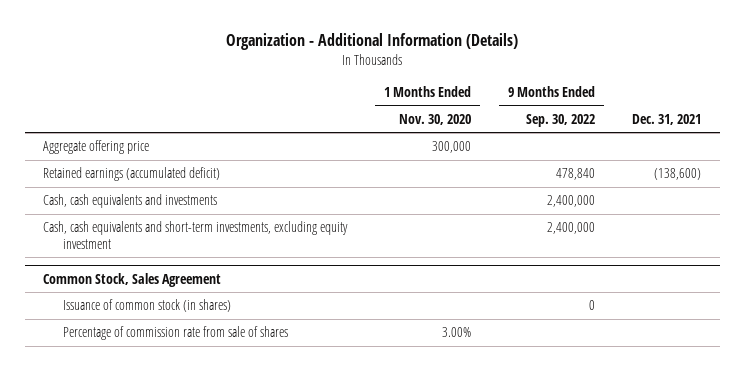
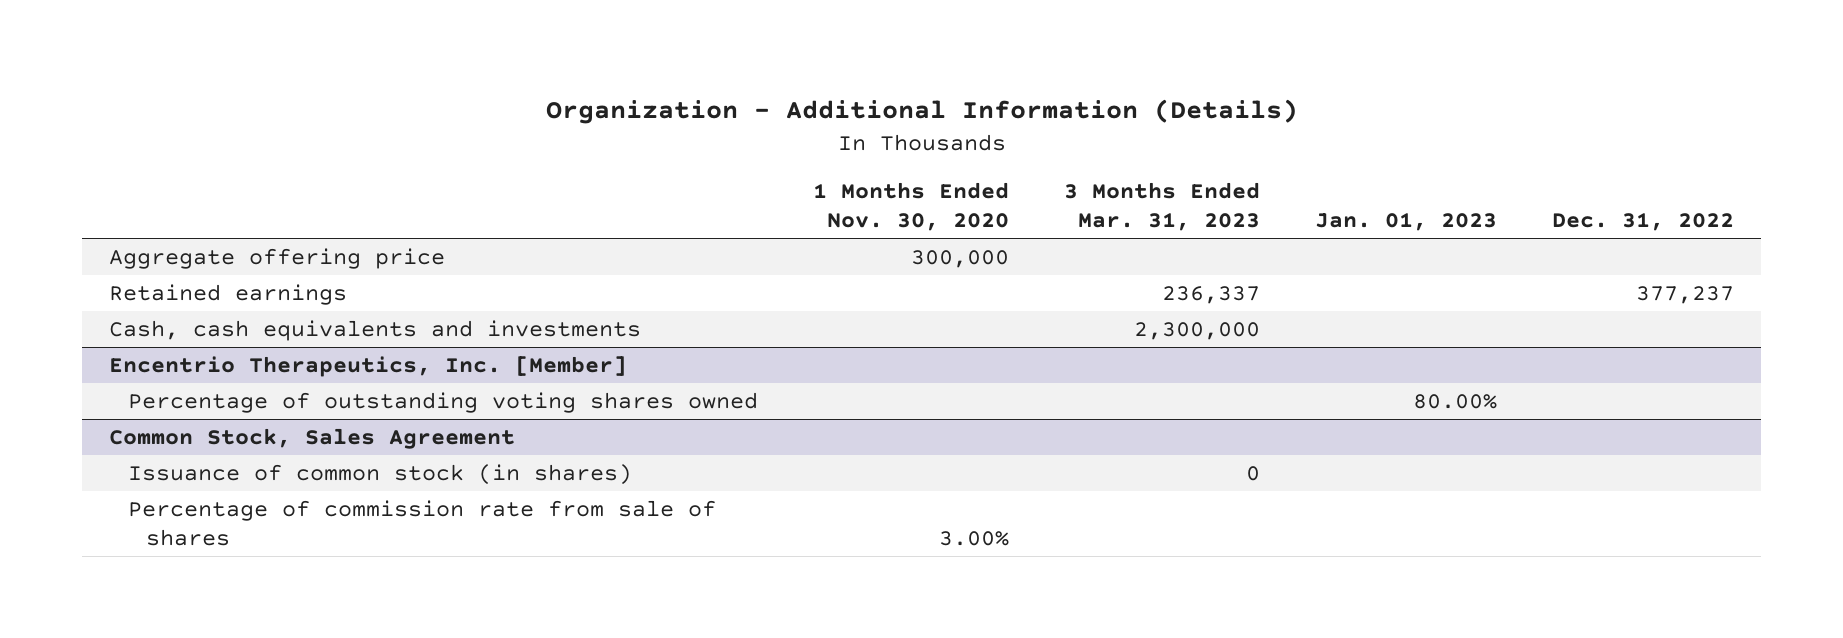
- | 1 Months Ended Nov. 30, 2020 | 9 Months Ended Sep. 30, 2022 | Dec. 31, 2021
+ | 1 Months Ended Nov. 30, 2020 | 3 Months Ended Mar. 31, 2023 | Jan. 01, 2023 | Dec. 31, 2022
- Retained earnings (accumulated deficit) | | 478,840 | (138,600)
+ Retained earnings | | 236,337 | | 377,237
- Cash, cash equivalents and short-term investments, excluding equity investment | | 2,400,000 |
+ Encentrio Therapeutics, Inc. [Member]
+ Percentage of outstanding voting shares owned | | | 80.00% |

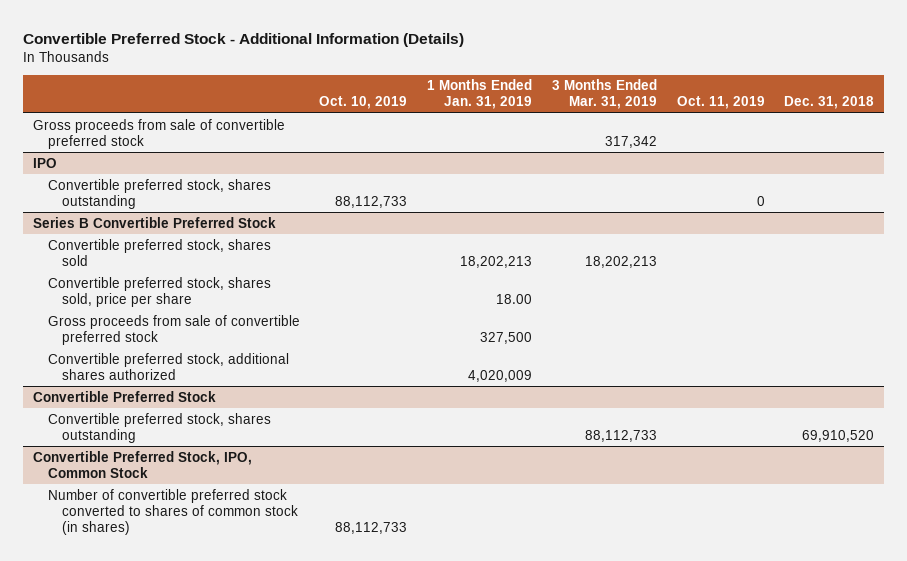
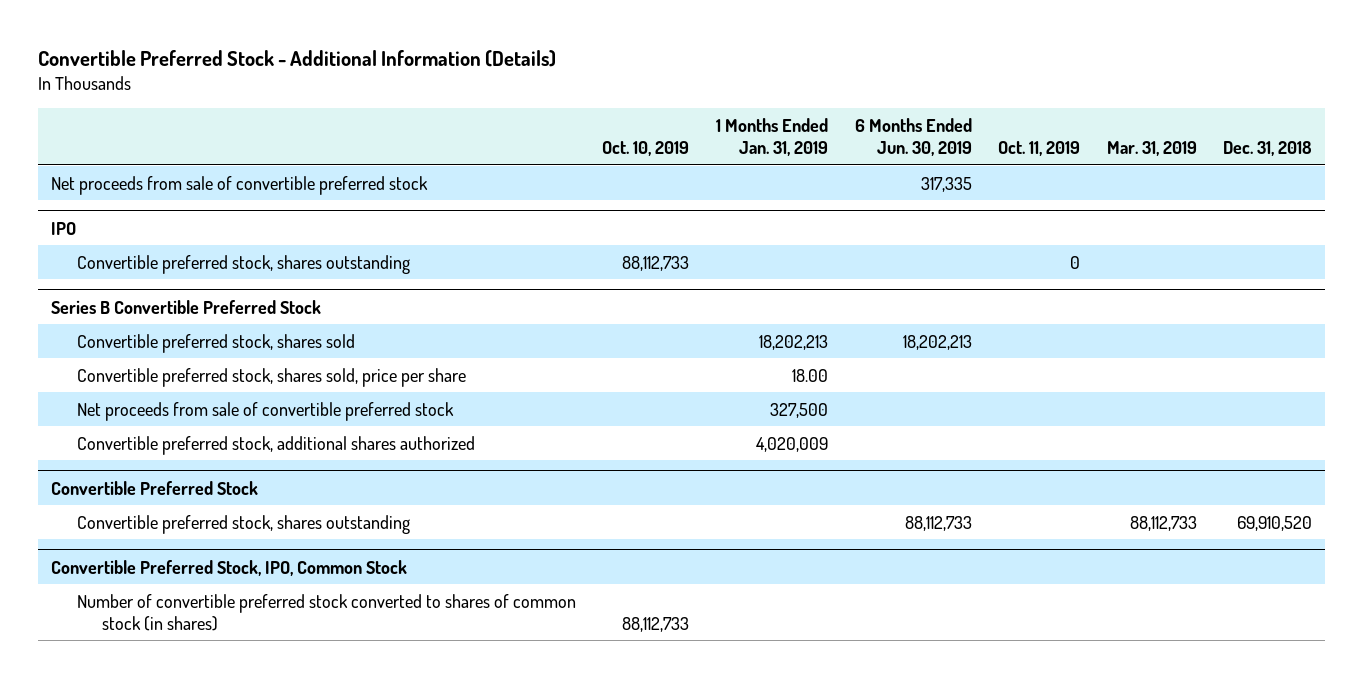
- | Oct. 10, 2019 | 1 Months Ended Jan. 31, 2019 | 3 Months Ended Mar. 31, 2019 | Oct. 11, 2019 | Dec. 31, 2018
+ | Oct. 10, 2019 | 1 Months Ended Jan. 31, 2019 | 6 Months Ended Jun. 30, 2019 | Oct. 11, 2019 | Mar. 31, 2019 | Dec. 31, 2018
- Gross proceeds from sale of convertible preferred stock | | | 317,342 | |
+ Net proceeds from sale of convertible preferred stock | | | 317,335 | | |
@ Series B Convertible Preferred Stock
- Gross proceeds from sale of convertible preferred stock | | 327,500 | | |
+ Net proceeds from sale of convertible preferred stock | | 327,500 | | | |

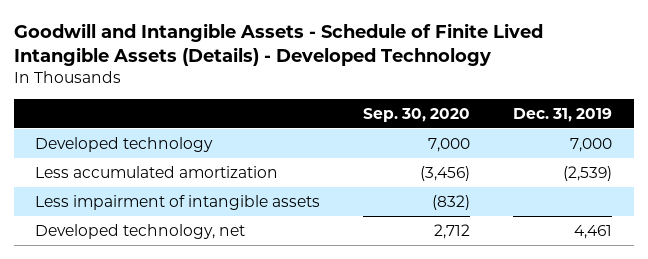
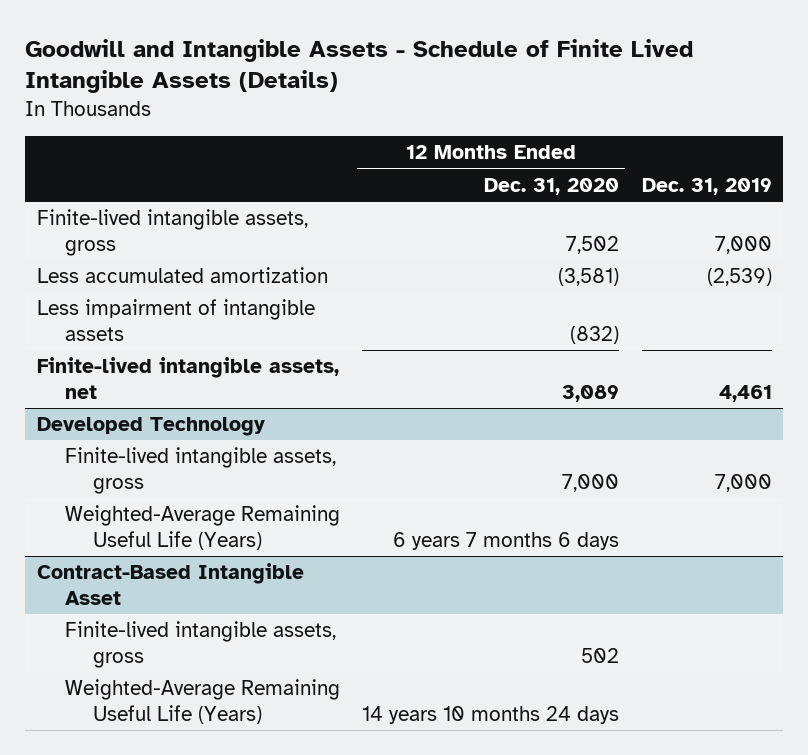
- Goodwill and Intangible Assets - Schedule of Finite Lived Intangible Assets (Details) - Developed Technology
+ Goodwill and Intangible Assets - Schedule of Finite Lived Intangible Assets (Details)
- | Sep. 30, 2020 | Dec. 31, 2019
+ | 12 Months Ended Dec. 31, 2020 | Dec. 31, 2019
- Developed technology | 7,000 | 7,000
+ Finite-lived intangible assets, gross | 7,502 | 7,000
- Developed technology, net | 2,712 | 4,461
+ Finite-lived intangible assets, net | 3,089 | 4,461
+ Developed Technology
+ Finite-lived intangible assets, gross | 7,000 | 7,000
+ Weighted-Average Remaining Useful Life (Years) | 6 years 7 months 6 days |
+ Contract-Based Intangible Asset
+ Finite-lived intangible assets, gross | 502 |
+ Weighted-Average Remaining Useful Life (Years) | 14 years 10 months 24 days |

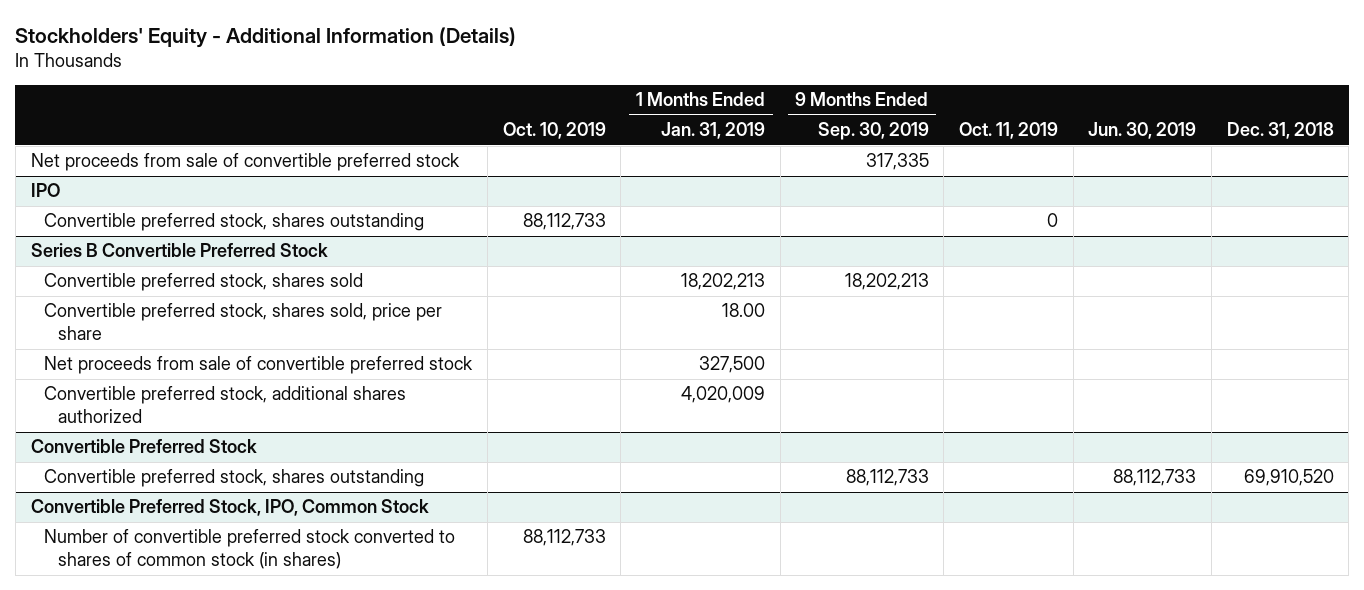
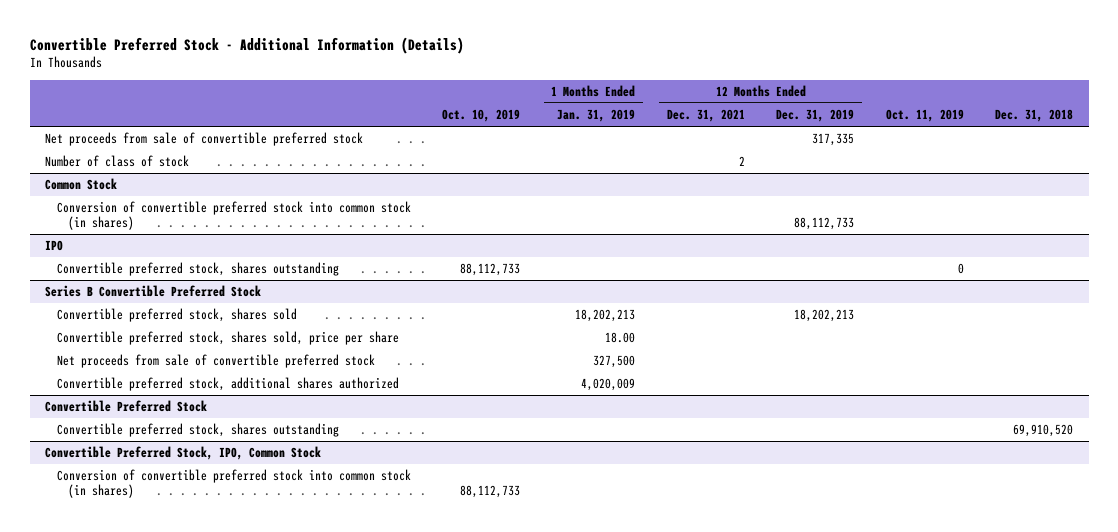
- Stockholders' Equity - Additional Information (Details)
+ Convertible Preferred Stock - Additional Information (Details)
- | Oct. 10, 2019 | 1 Months Ended Jan. 31, 2019 | 9 Months Ended Sep. 30, 2019 | Oct. 11, 2019 | Jun. 30, 2019 | Dec. 31, 2018
+ | Oct. 10, 2019 | 1 Months Ended Jan. 31, 2019 | 12 Months Ended Dec. 31, 2021 | 12 Months Ended Dec. 31, 2019 | Oct. 11, 2019 | Dec. 31, 2018
+ Number of class of stock | | | 2 | | |
+ Common Stock
+ Conversion of convertible preferred stock into common stock (in shares) | | | | 88,112,733 | |
@ Convertible Preferred Stock, IPO, Common Stock
- Number of convertible preferred stock converted to shares of common stock (in shares) | 88,112,733 | | | | |
+ Conversion of convertible preferred stock into common stock (in shares) | 88,112,733 | | | | |

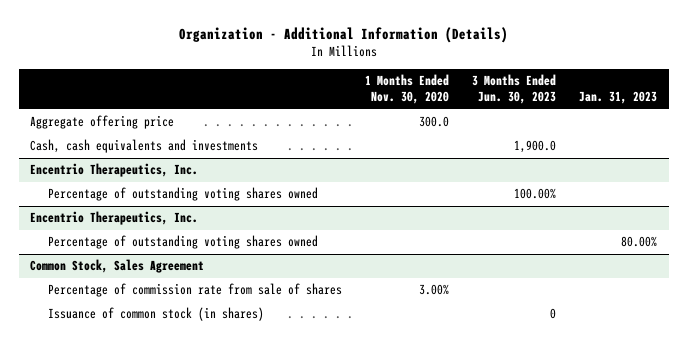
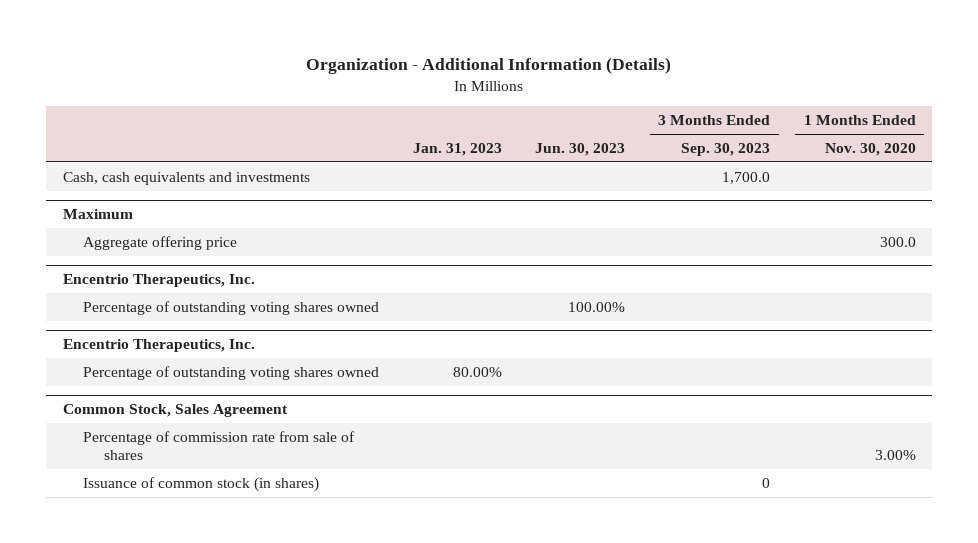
- | 1 Months Ended Nov. 30, 2020 | 3 Months Ended Jun. 30, 2023 | Jan. 31, 2023
+ | Jan. 31, 2023 | Jun. 30, 2023 | 3 Months Ended Sep. 30, 2023 | 1 Months Ended Nov. 30, 2020
- Aggregate offering price | 300.0 | |
+ Maximum
+ Aggregate offering price | | | | 300.0

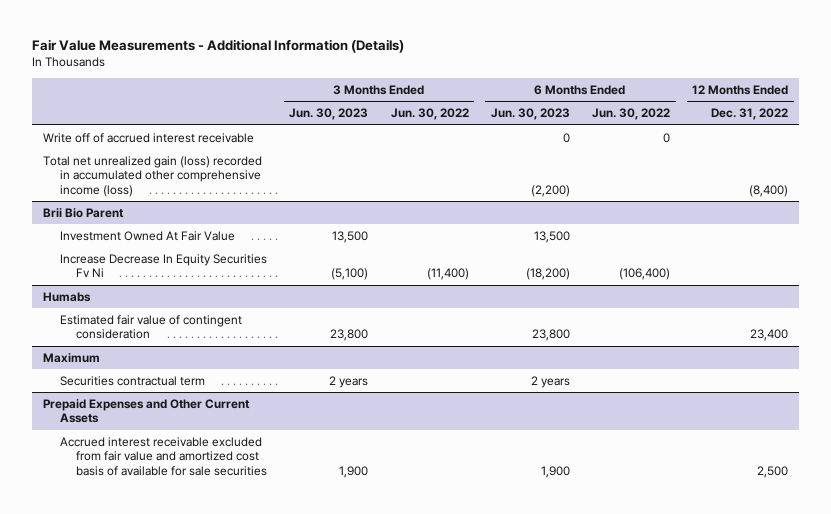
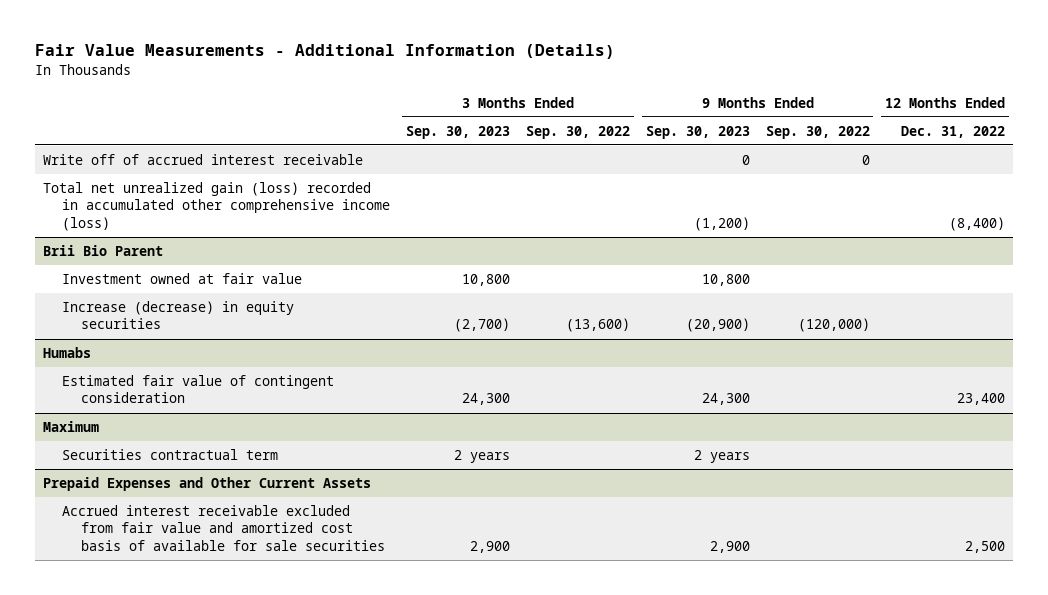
- | 3 Months Ended Jun. 30, 2023 | 3 Months Ended Jun. 30, 2022 | 6 Months Ended Jun. 30, 2023 | 6 Months Ended Jun. 30, 2022 | 12 Months Ended Dec. 31, 2022
+ | 3 Months Ended Sep. 30, 2023 | 3 Months Ended Sep. 30, 2022 | 9 Months Ended Sep. 30, 2023 | 9 Months Ended Sep. 30, 2022 | 12 Months Ended Dec. 31, 2022
@ Brii Bio Parent
- Investment Owned At Fair Value | 13,500 | | 13,500 | |
- Increase Decrease In Equity Securities Fv Ni | (5,100) | (11,400) | (18,200) | (106,400) |
+ Investment owned at fair value | 10,800 | | 10,800 | |
+ Increase (decrease) in equity securities | (2,700) | (13,600) | (20,900) | (120,000) |

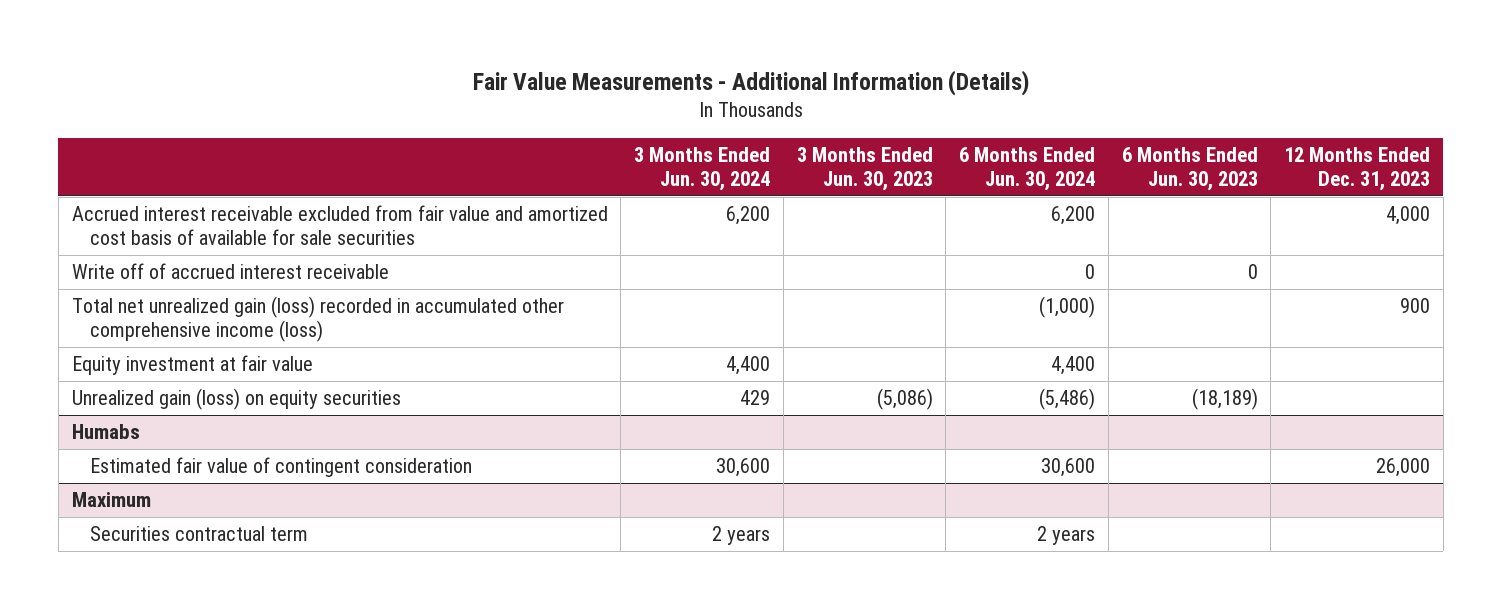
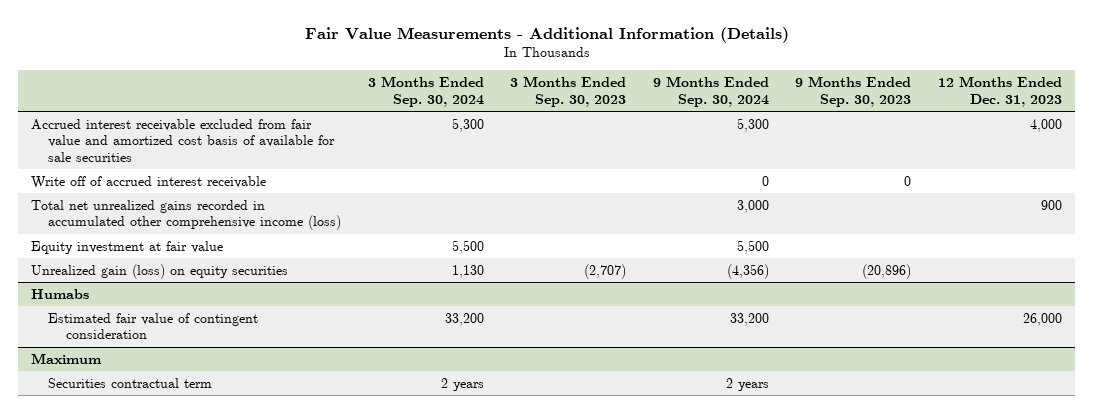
- | 3 Months Ended Jun. 30, 2024 | 3 Months Ended Jun. 30, 2023 | 6 Months Ended Jun. 30, 2024 | 6 Months Ended Jun. 30, 2023 | 12 Months Ended Dec. 31, 2023
+ | 3 Months Ended Sep. 30, 2024 | 3 Months Ended Sep. 30, 2023 | 9 Months Ended Sep. 30, 2024 | 9 Months Ended Sep. 30, 2023 | 12 Months Ended Dec. 31, 2023
- Total net unrealized gain (loss) recorded in accumulated other comprehensive income (loss) | | | (1,000) | | 900
+ Total net unrealized gains recorded in accumulated other comprehensive income (loss) | | | 3,000 | | 900

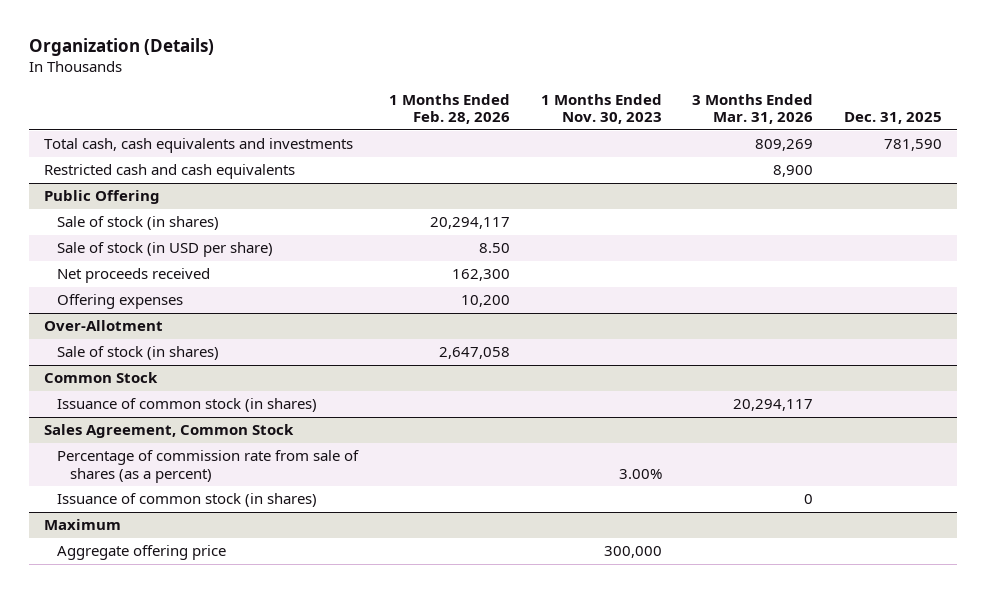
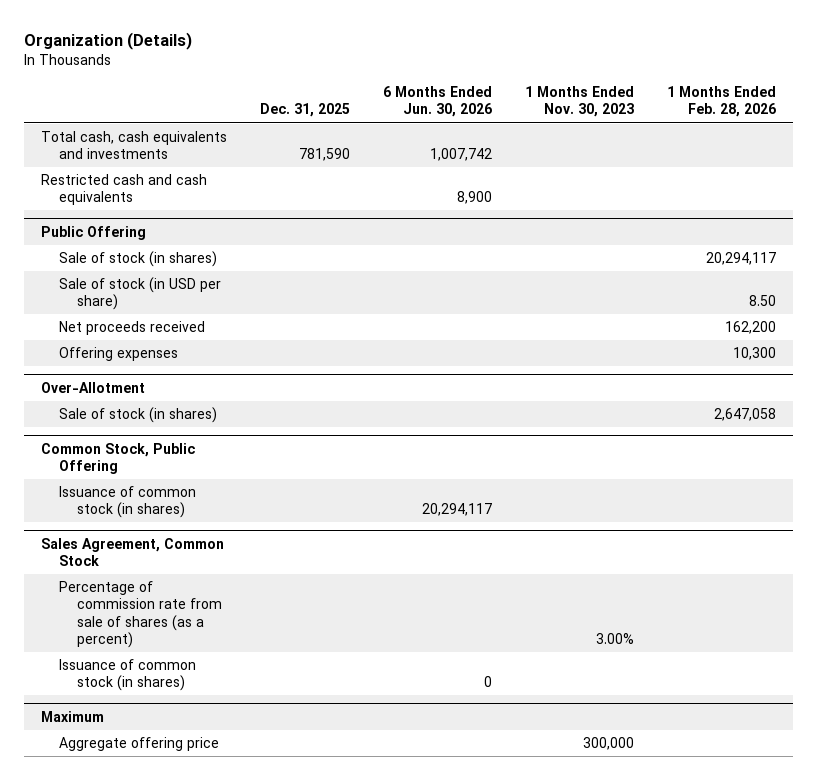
- | 1 Months Ended Feb. 28, 2026 | 1 Months Ended Nov. 30, 2023 | 3 Months Ended Mar. 31, 2026 | Dec. 31, 2025
+ | Dec. 31, 2025 | 6 Months Ended Jun. 30, 2026 | 1 Months Ended Nov. 30, 2023 | 1 Months Ended Feb. 28, 2026
@ Public Offering
- Net proceeds received | 162,300 | | |
- Offering expenses | 10,200 | | |
+ Net proceeds received | | | | 162,200
+ Offering expenses | | | | 10,300
- Common Stock
+ Common Stock, Public Offering

